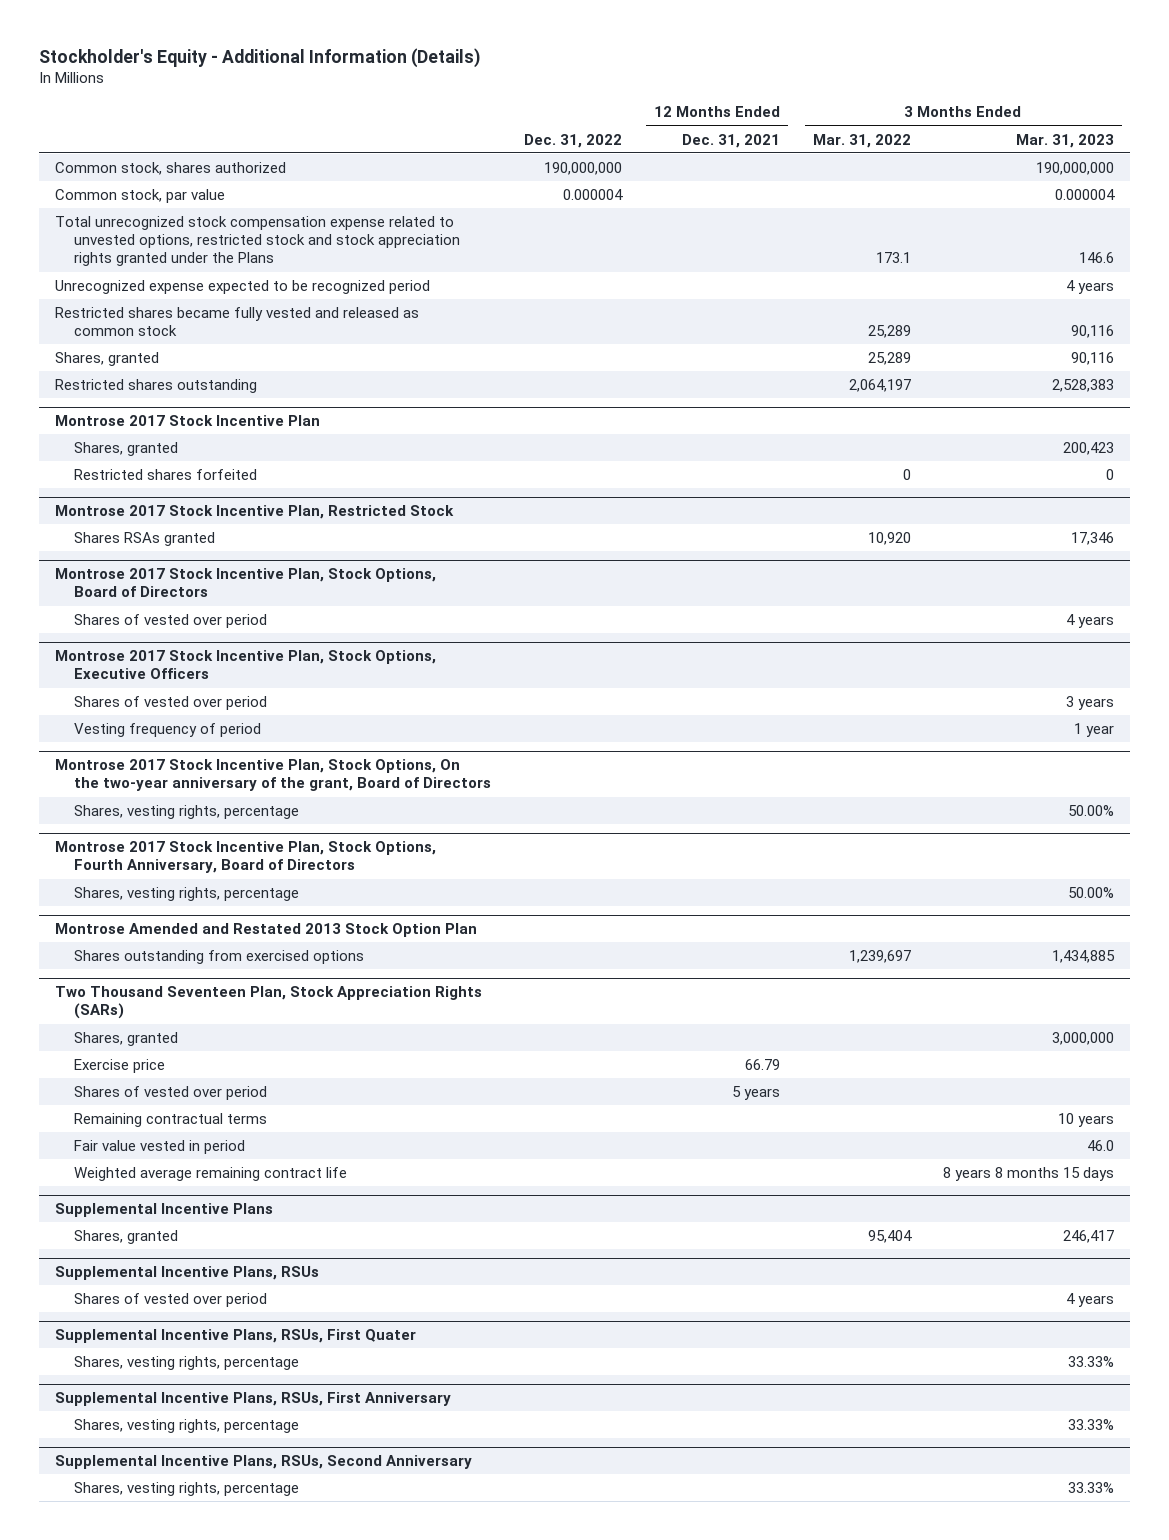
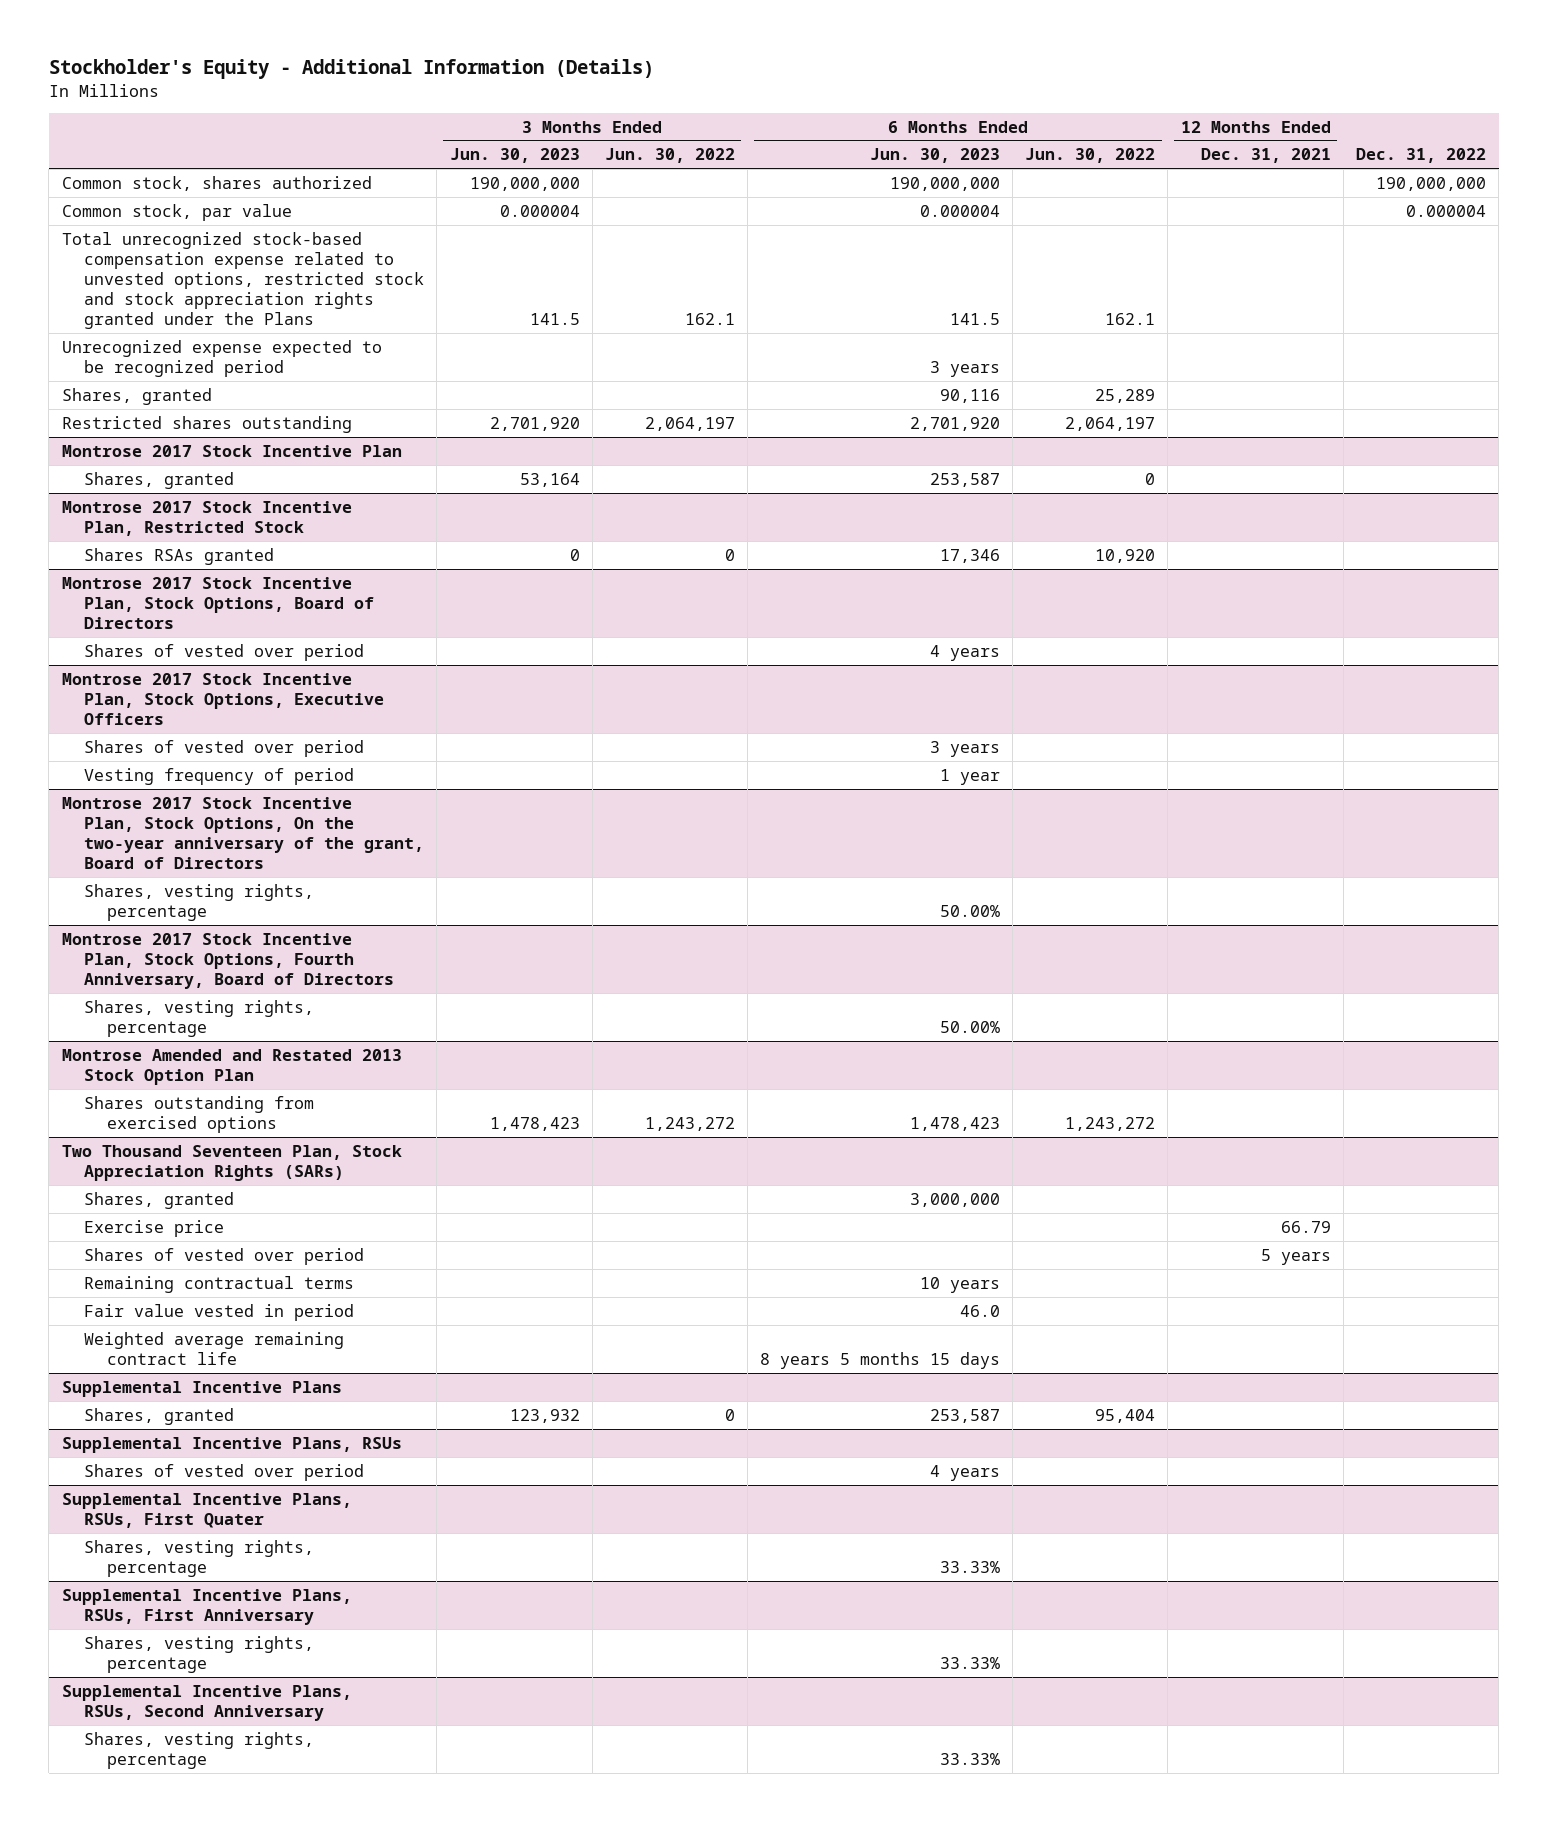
- | Dec. 31, 2022 | 12 Months Ended Dec. 31, 2021 | 3 Months Ended Mar. 31, 2022 | 3 Months Ended Mar. 31, 2023
+ | 3 Months Ended Jun. 30, 2023 | 3 Months Ended Jun. 30, 2022 | 6 Months Ended Jun. 30, 2023 | 6 Months Ended Jun. 30, 2022 | 12 Months Ended Dec. 31, 2021 | Dec. 31, 2022
- Total unrecognized stock compensation expense related to unvested options, restricted stock and stock appreciation rights granted under the Plans | | | 173.1 | 146.6
+ Total unrecognized stock-based compensation expense related to unvested options, restricted stock and stock appreciation rights granted under the Plans | 141.5 | 162.1 | 141.5 | 162.1 | |
- Restricted shares became fully vested and released as common stock | | | 25,289 | 90,116
@ Montrose 2017 Stock Incentive Plan
- Restricted shares forfeited | | | 0 | 0

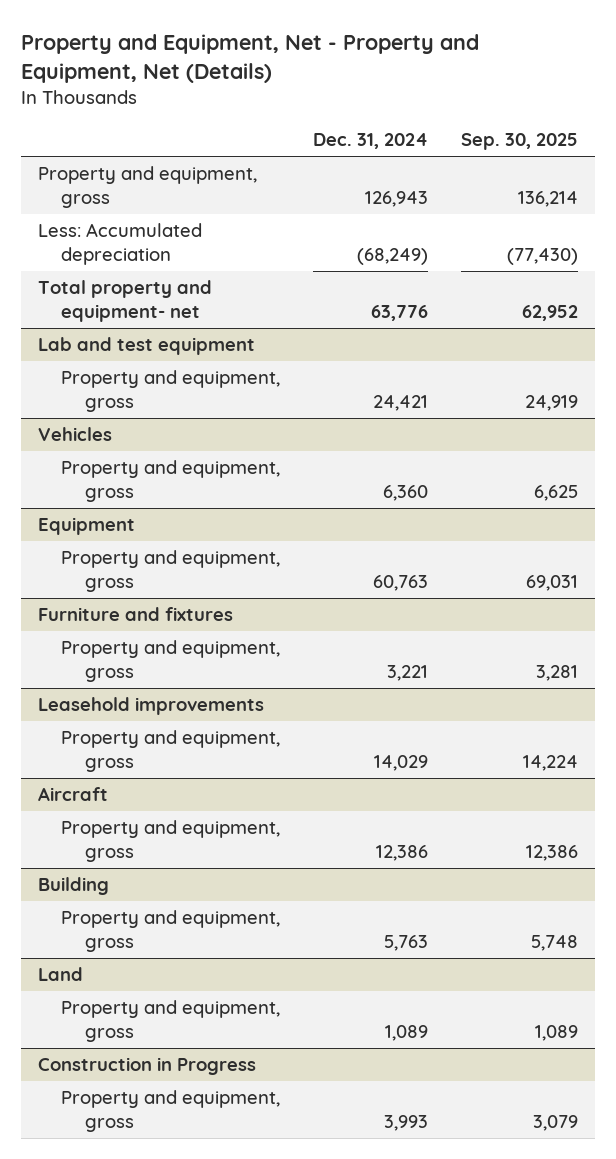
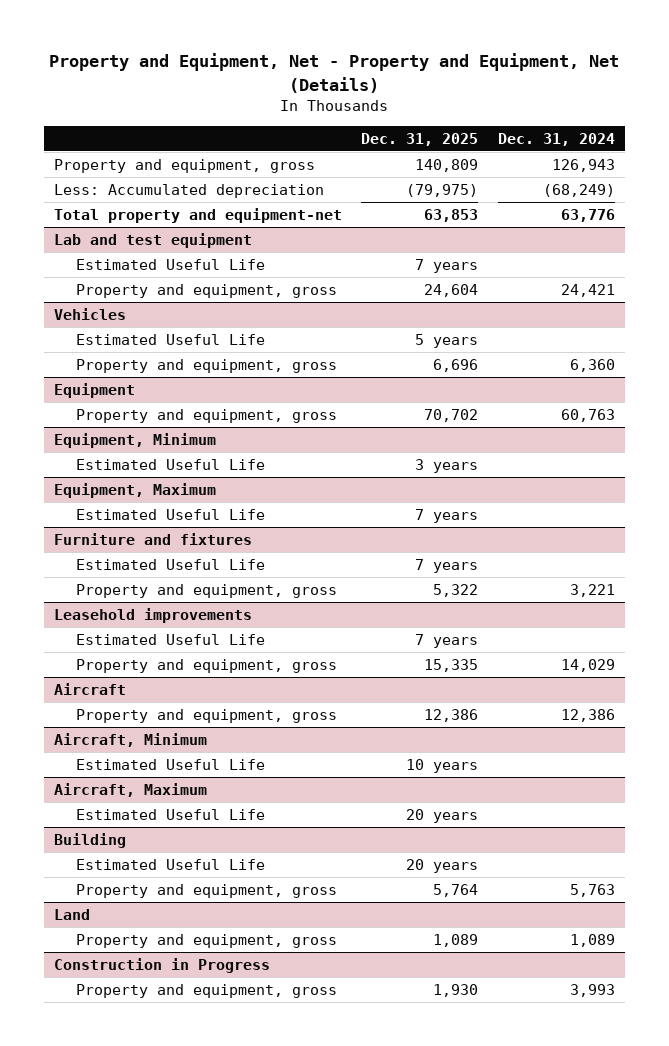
- | Dec. 31, 2024 | Sep. 30, 2025
+ | Dec. 31, 2025 | Dec. 31, 2024
- Total property and equipment- net | 63,776 | 62,952
+ Total property and equipment-net | 63,853 | 63,776
@ Lab and test equipment
+ Estimated Useful Life | 7 years |
@ Vehicles
+ Estimated Useful Life | 5 years |
+ Equipment, Minimum
+ Estimated Useful Life | 3 years |
+ Equipment, Maximum
+ Estimated Useful Life | 7 years |
@ Furniture and fixtures
+ Estimated Useful Life | 7 years |
@ Leasehold improvements
+ Estimated Useful Life | 7 years |
+ Aircraft, Minimum
+ Estimated Useful Life | 10 years |
+ Aircraft, Maximum
+ Estimated Useful Life | 20 years |
@ Building
+ Estimated Useful Life | 20 years |

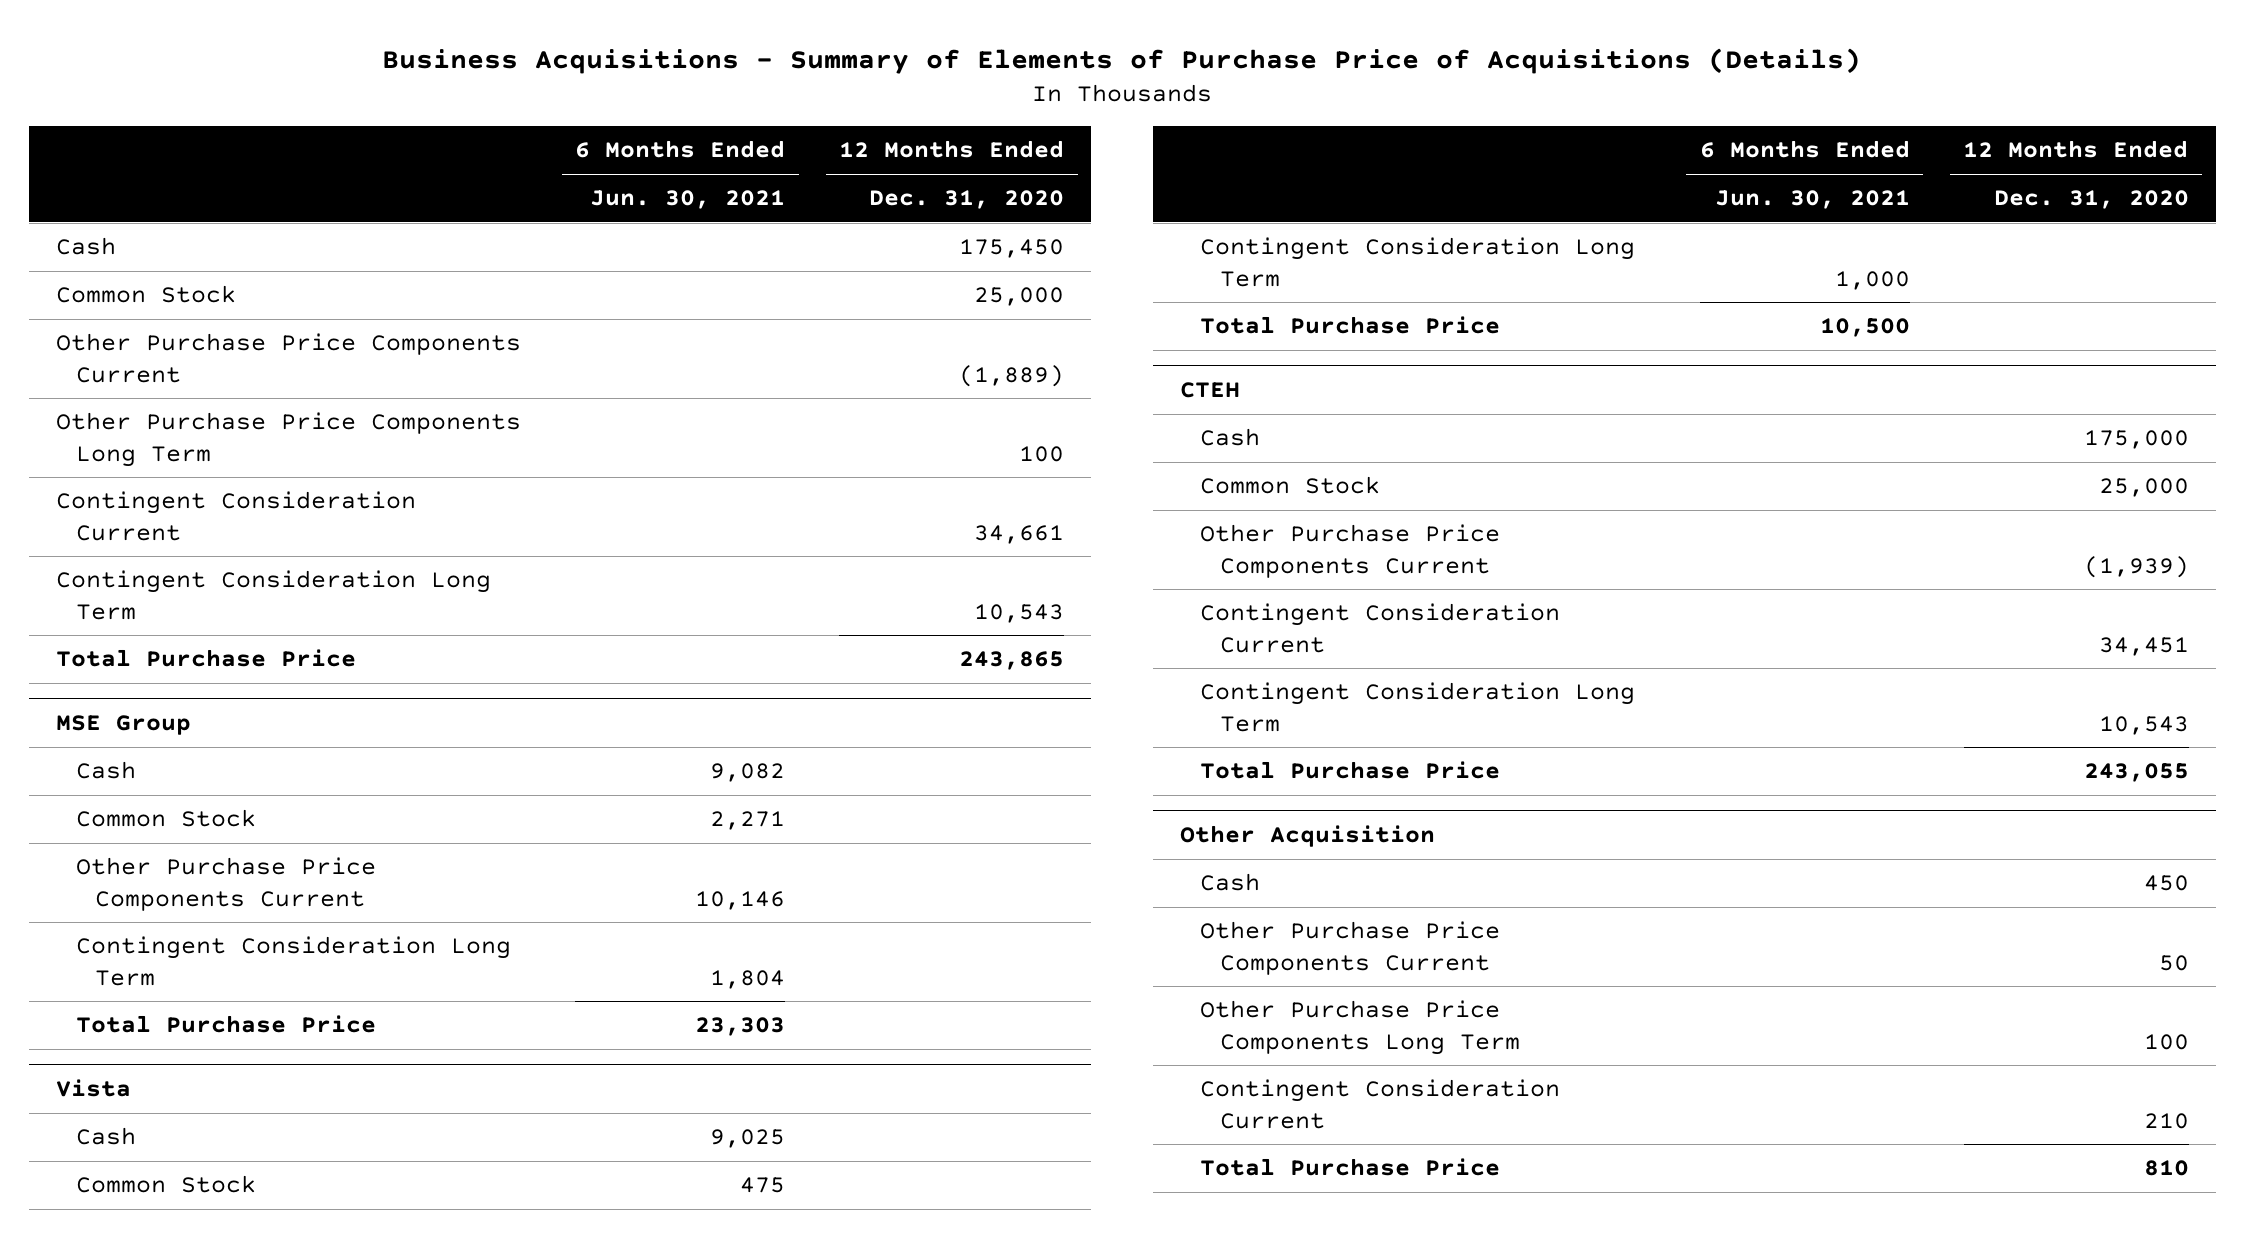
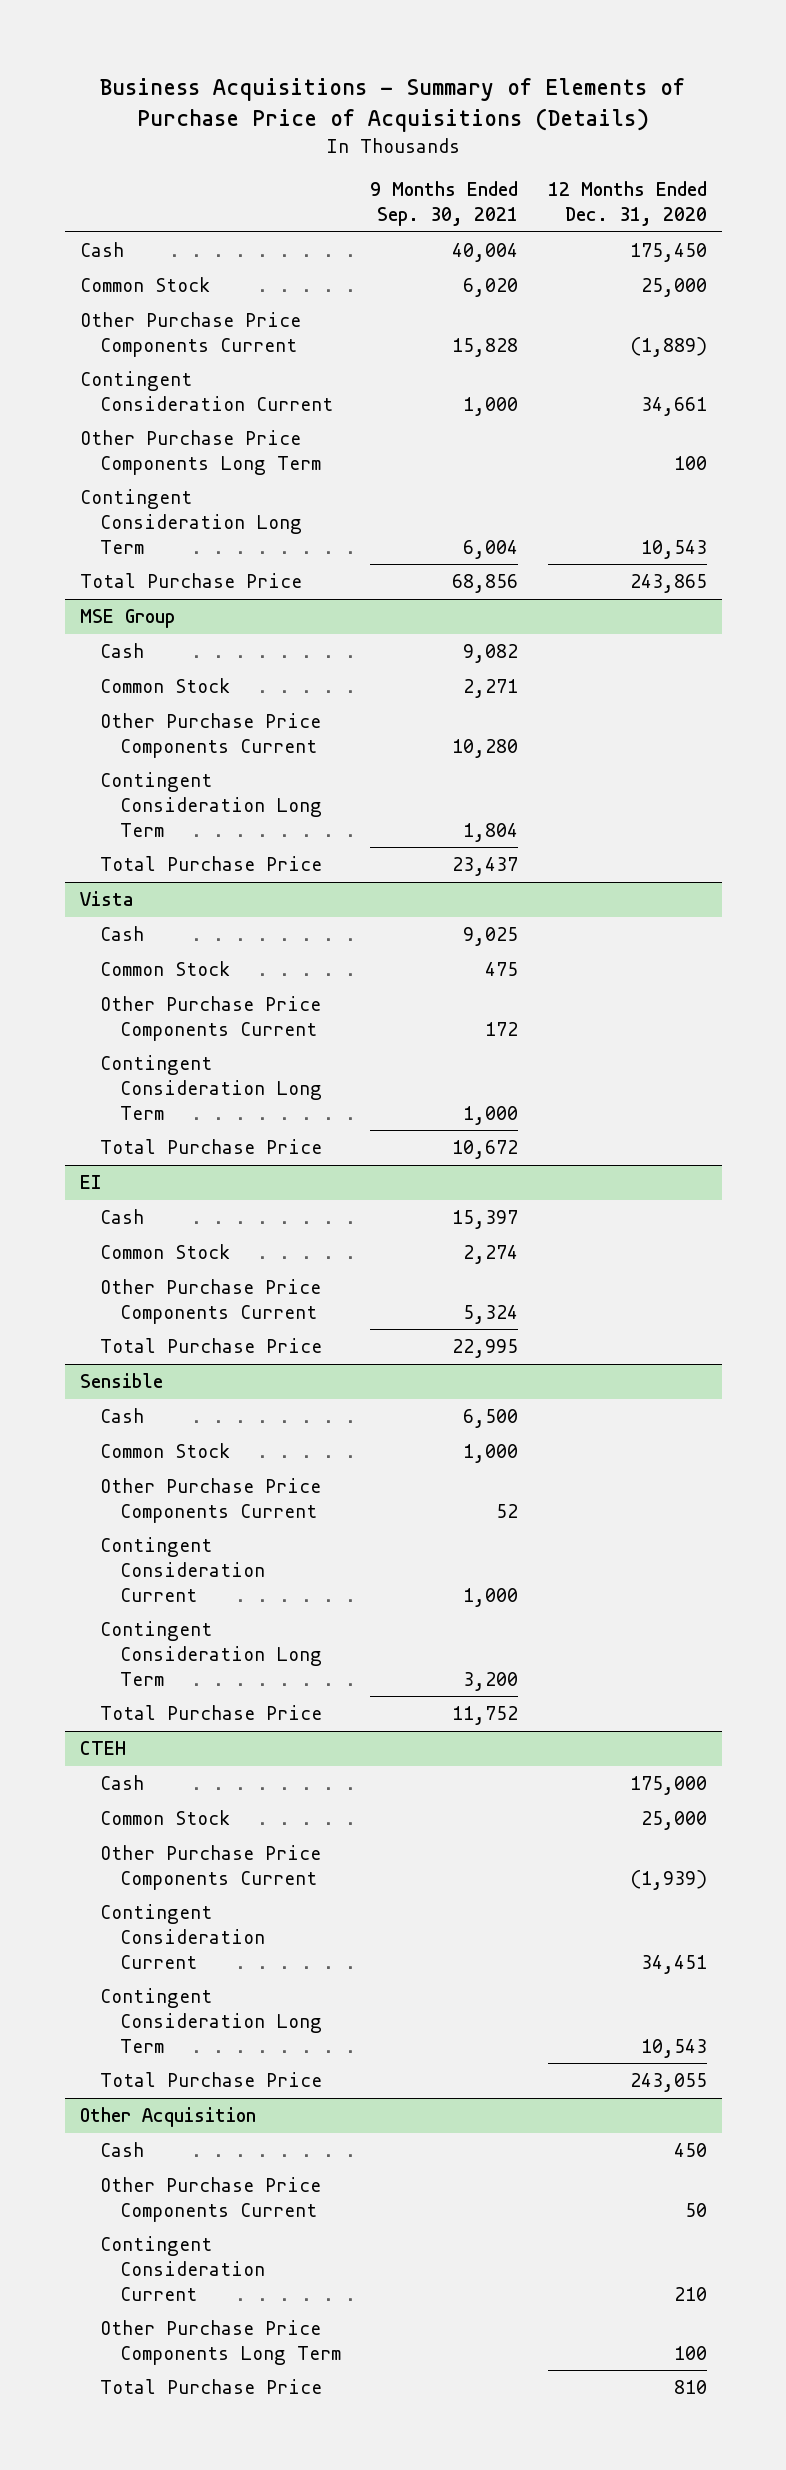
- | 6 Months Ended Jun. 30, 2021 | 12 Months Ended Dec. 31, 2020
+ | 9 Months Ended Sep. 30, 2021 | 12 Months Ended Dec. 31, 2020
moved down: Other Purchase Price Components Long Term | | 100
@ Vista
+ Other Purchase Price Components Current | 172 |
+ EI
+ Cash | 15,397 |
+ Common Stock | 2,274 |
+ Other Purchase Price Components Current | 5,324 |
+ Total Purchase Price | 22,995 |
+ Sensible
+ Cash | 6,500 |
+ Common Stock | 1,000 |
+ Other Purchase Price Components Current | 52 |
+ Contingent Consideration Current | 1,000 |
+ Contingent Consideration Long Term | 3,200 |
+ Total Purchase Price | 11,752 |
@ Other Acquisition
moved down: Other Purchase Price Components Long Term | | 100

